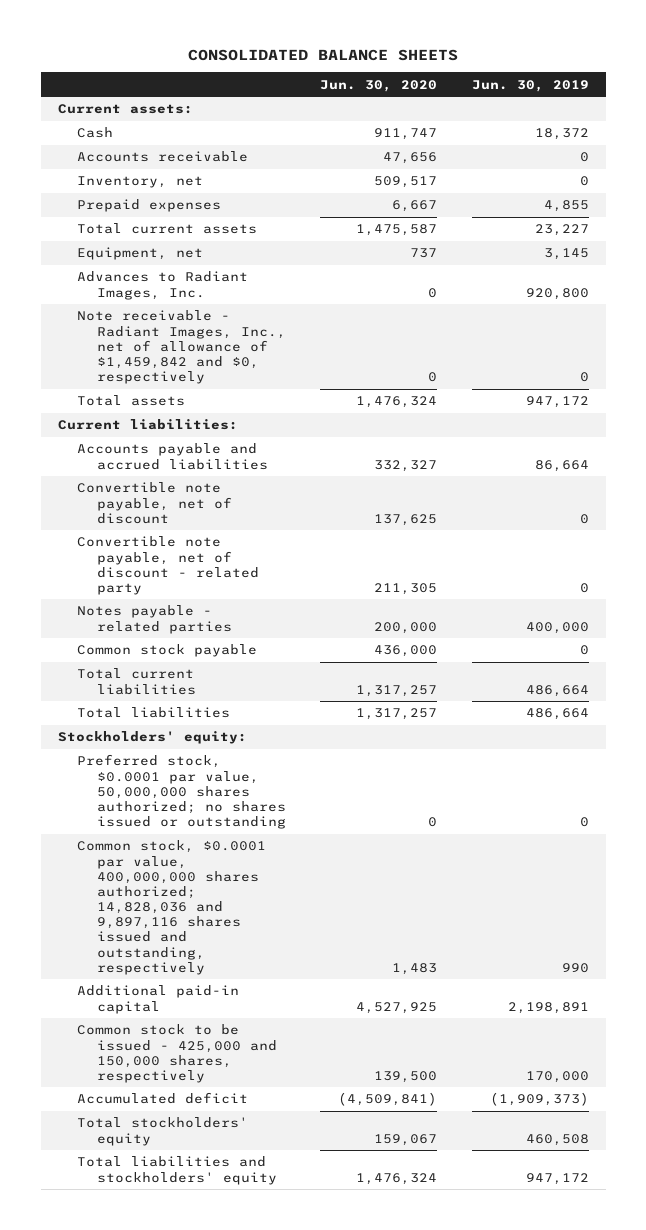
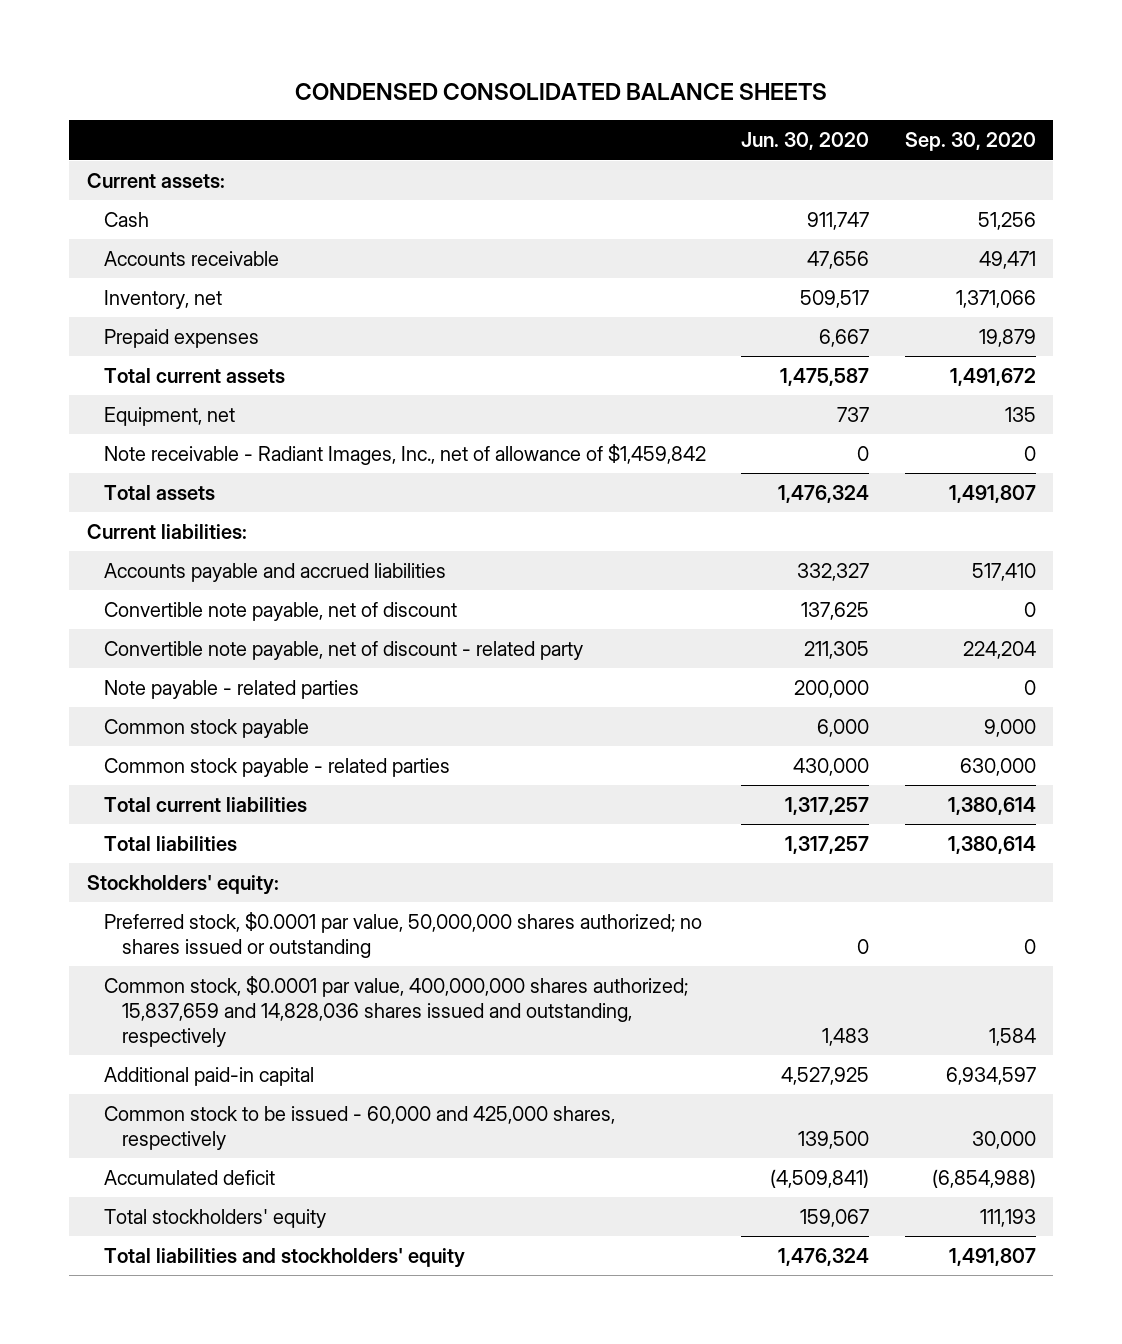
- CONSOLIDATED BALANCE SHEETS
+ CONDENSED CONSOLIDATED BALANCE SHEETS
- | Jun. 30, 2020 | Jun. 30, 2019
+ | Jun. 30, 2020 | Sep. 30, 2020
- Advances to Radiant Images, Inc. | 0 | 920,800
- Note receivable - Radiant Images, Inc., net of allowance of $1,459,842 and $0, respectively | 0 | 0
+ Note receivable - Radiant Images, Inc., net of allowance of $1,459,842 | 0 | 0
- Notes payable - related parties | 200,000 | 400,000
- Common stock payable | 436,000 | 0
+ Note payable - related parties | 200,000 | 0
+ Common stock payable | 6,000 | 9,000
+ Common stock payable - related parties | 430,000 | 630,000
- Common stock, $0.0001 par value, 400,000,000 shares authorized; 14,828,036 and 9,897,116 shares issued and outstanding, respectively | 1,483 | 990
+ Common stock, $0.0001 par value, 400,000,000 shares authorized; 15,837,659 and 14,828,036 shares issued and outstanding, respectively | 1,483 | 1,584
- Common stock to be issued - 425,000 and 150,000 shares, respectively | 139,500 | 170,000
+ Common stock to be issued - 60,000 and 425,000 shares, respectively | 139,500 | 30,000

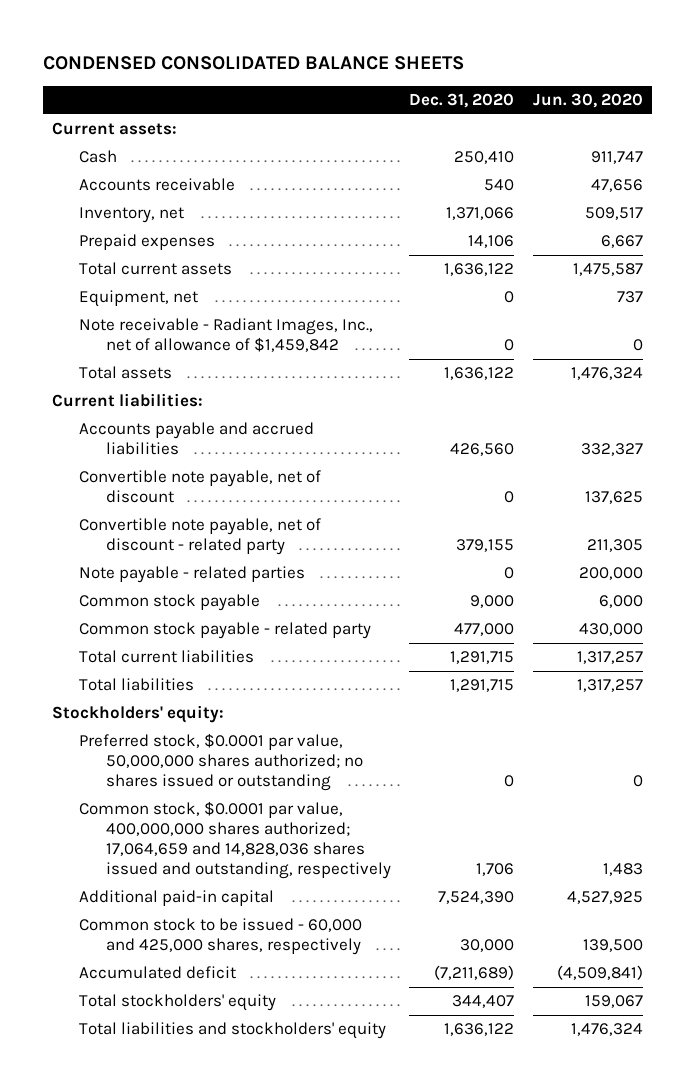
- | Jun. 30, 2020 | Sep. 30, 2020
+ | Dec. 31, 2020 | Jun. 30, 2020
- Common stock payable - related parties | 430,000 | 630,000
+ Common stock payable - related party | 477,000 | 430,000
- Common stock, $0.0001 par value, 400,000,000 shares authorized; 15,837,659 and 14,828,036 shares issued and outstanding, respectively | 1,483 | 1,584
+ Common stock, $0.0001 par value, 400,000,000 shares authorized; 17,064,659 and 14,828,036 shares issued and outstanding, respectively | 1,706 | 1,483

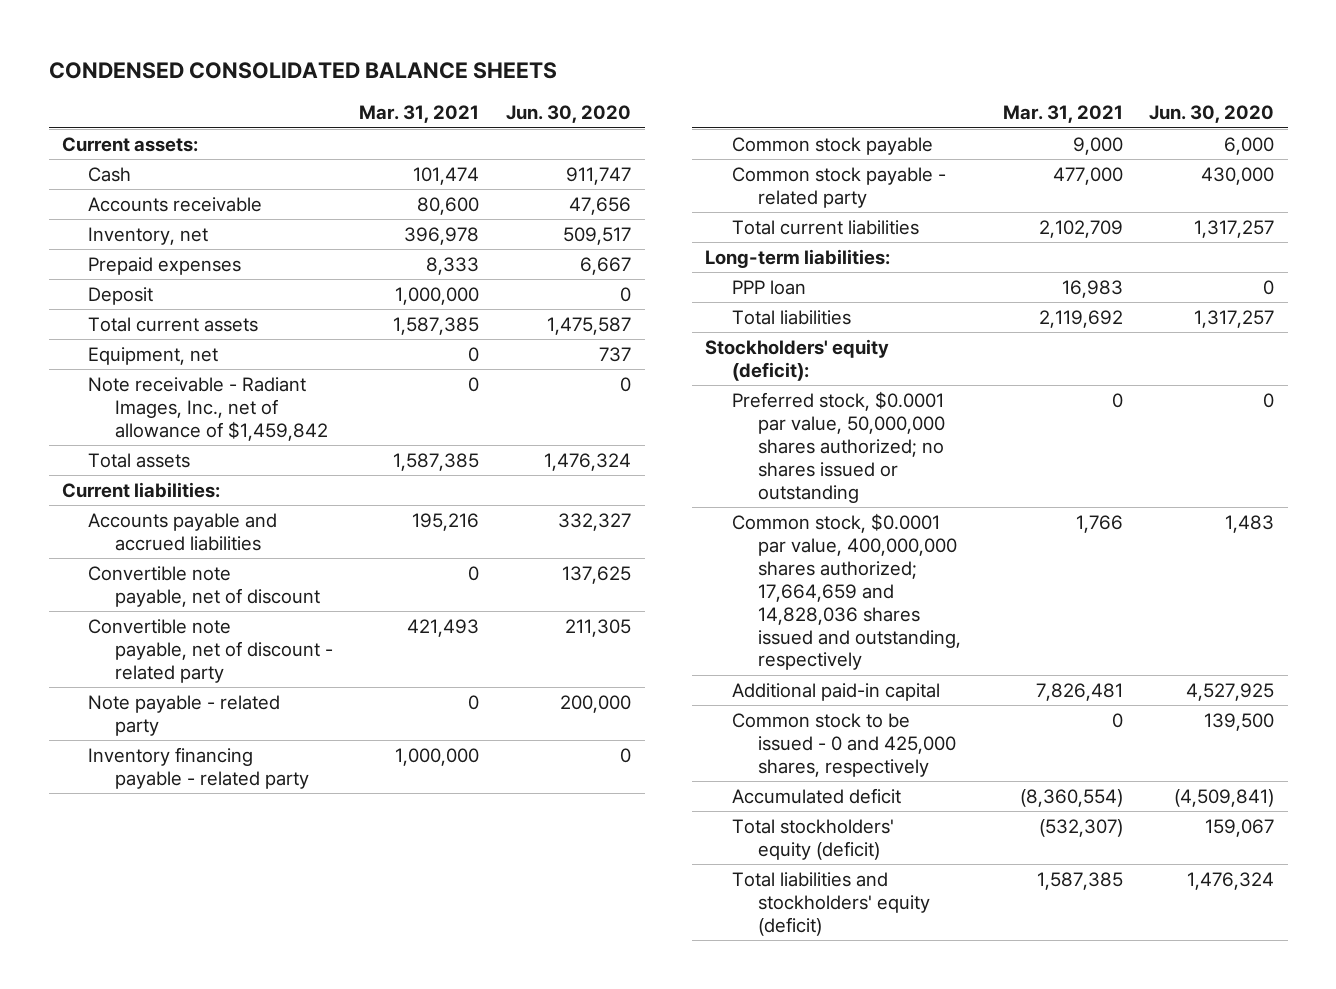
- | Dec. 31, 2020 | Jun. 30, 2020
+ | Mar. 31, 2021 | Jun. 30, 2020
+ Deposit | 1,000,000 | 0
- Note payable - related parties | 0 | 200,000
+ Note payable - related party | 0 | 200,000
+ Inventory financing payable - related party | 1,000,000 | 0
+ Long-term liabilities:
+ PPP loan | 16,983 | 0
- Stockholders' equity:
+ Stockholders' equity (deficit):
- Common stock, $0.0001 par value, 400,000,000 shares authorized; 17,064,659 and 14,828,036 shares issued and outstanding, respectively | 1,706 | 1,483
+ Common stock, $0.0001 par value, 400,000,000 shares authorized; 17,664,659 and 14,828,036 shares issued and outstanding, respectively | 1,766 | 1,483
- Common stock to be issued - 60,000 and 425,000 shares, respectively | 30,000 | 139,500
+ Common stock to be issued - 0 and 425,000 shares, respectively | 0 | 139,500
- Total stockholders' equity | 344,407 | 159,067
- Total liabilities and stockholders' equity | 1,636,122 | 1,476,324
+ Total stockholders' equity (deficit) | (532,307) | 159,067
+ Total liabilities and stockholders' equity (deficit) | 1,587,385 | 1,476,324

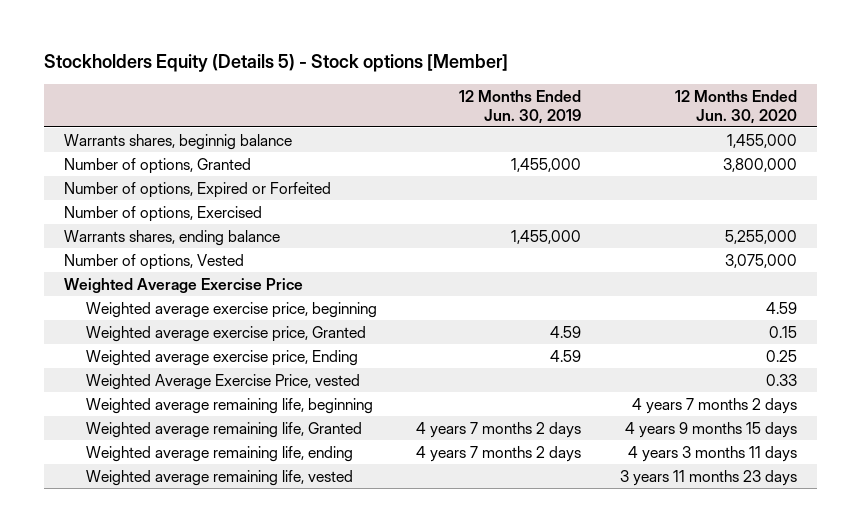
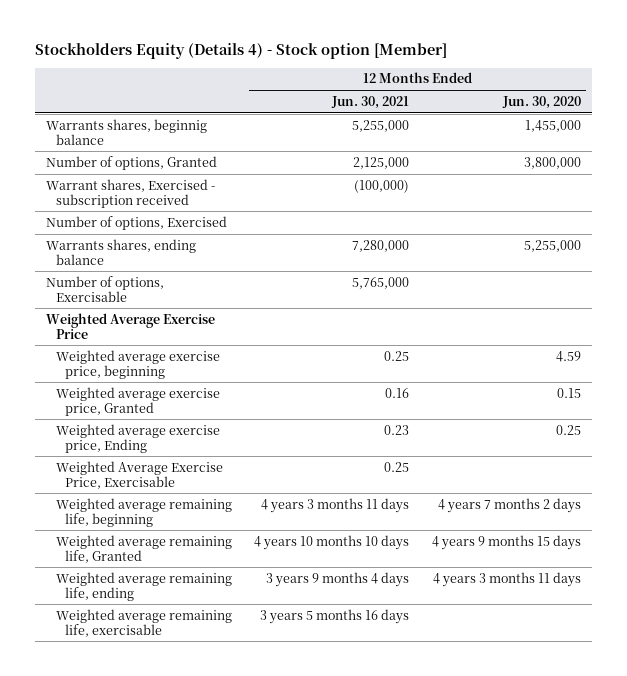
- Stockholders Equity (Details 5) - Stock options [Member]
+ Stockholders Equity (Details 4) - Stock option [Member]
- | 12 Months Ended Jun. 30, 2019 | 12 Months Ended Jun. 30, 2020
+ | 12 Months Ended Jun. 30, 2021 | 12 Months Ended Jun. 30, 2020
- Number of options, Expired or Forfeited
+ Warrant shares, Exercised - subscription received | (100,000) |
- Number of options, Vested | | 3,075,000
+ Number of options, Exercisable | 5,765,000 |
- Weighted Average Exercise Price, vested | | 0.33
+ Weighted Average Exercise Price, Exercisable | 0.25 |
- Weighted average remaining life, vested | | 3 years 11 months 23 days
+ Weighted average remaining life, exercisable | 3 years 5 months 16 days |

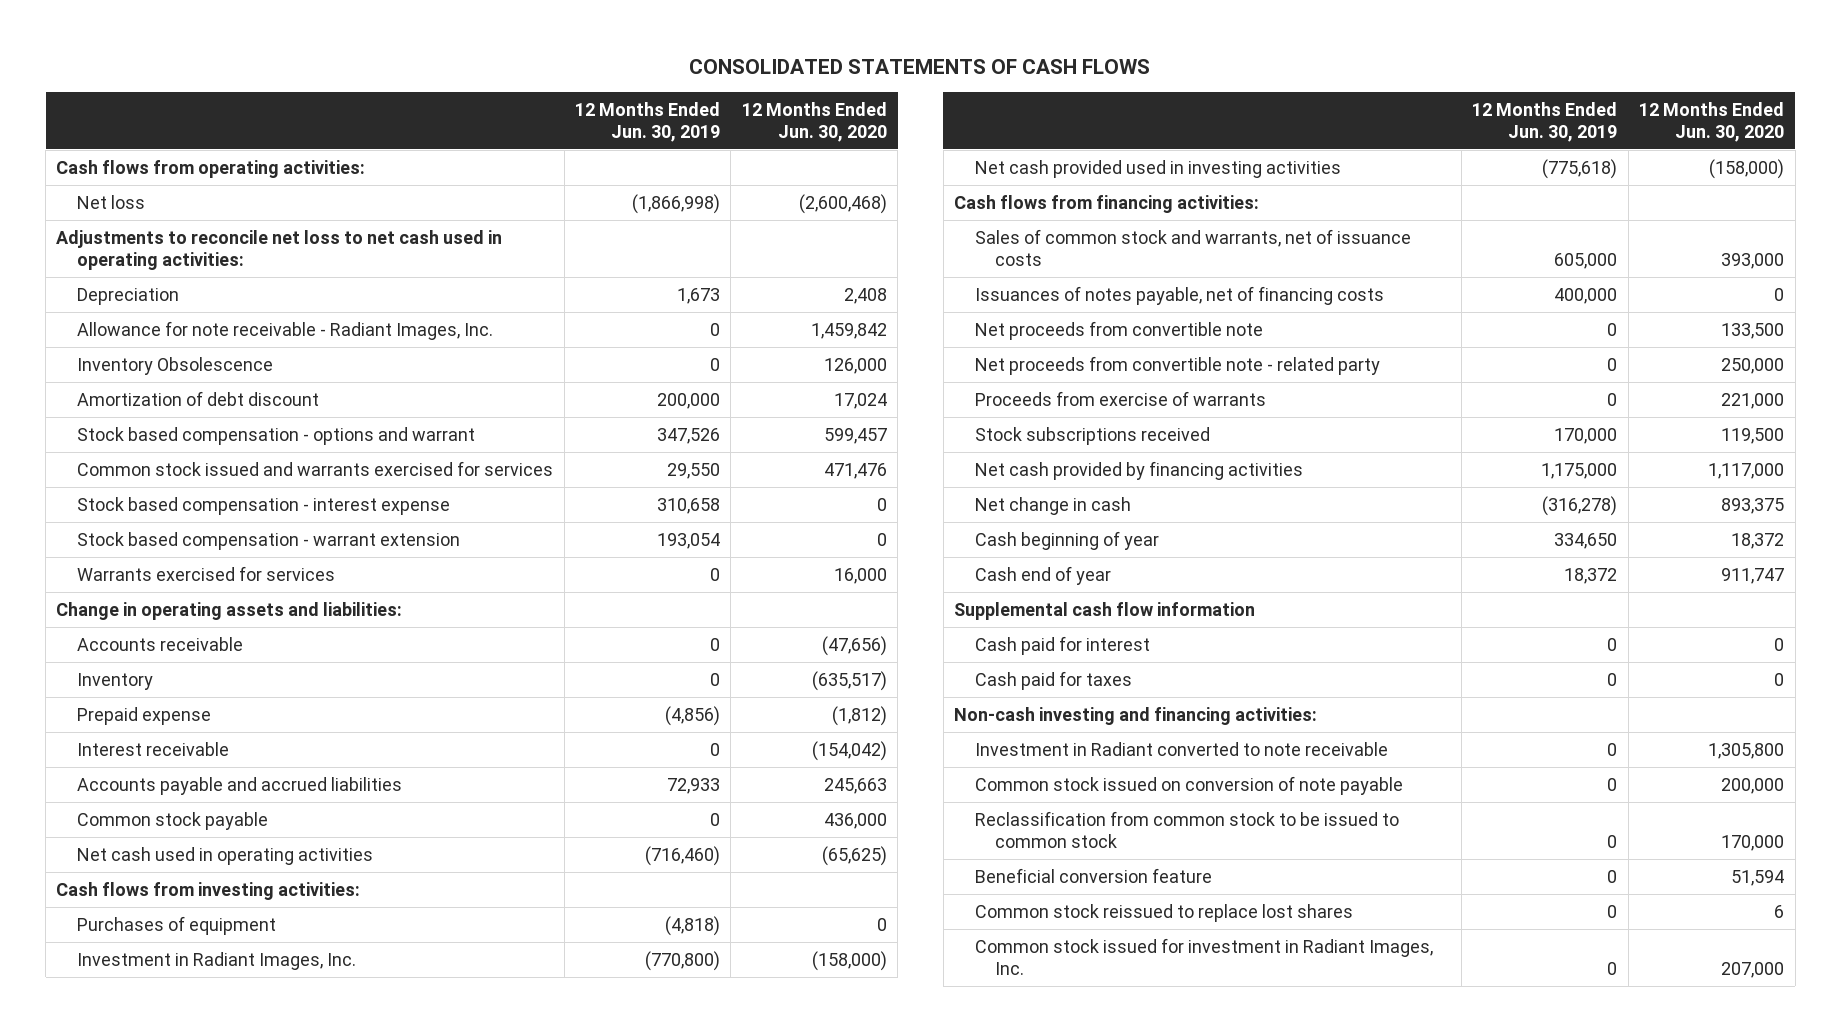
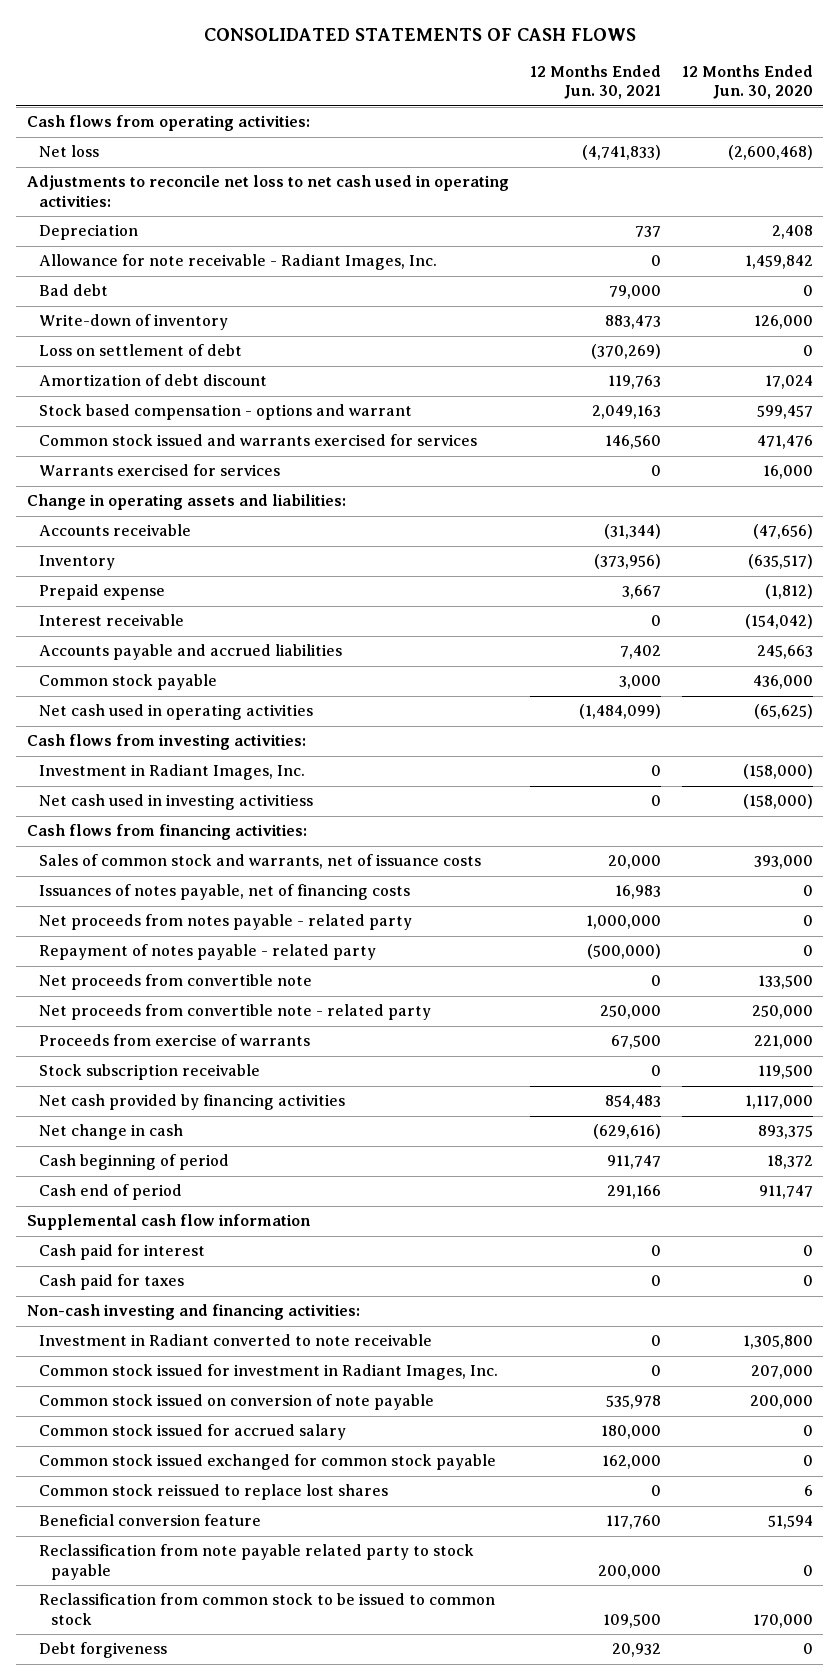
- | 12 Months Ended Jun. 30, 2019 | 12 Months Ended Jun. 30, 2020
+ | 12 Months Ended Jun. 30, 2021 | 12 Months Ended Jun. 30, 2020
- Inventory Obsolescence | 0 | 126,000
+ Bad debt | 79,000 | 0
+ Write-down of inventory | 883,473 | 126,000
+ Loss on settlement of debt | (370,269) | 0
- Stock based compensation - interest expense | 310,658 | 0
- Stock based compensation - warrant extension | 193,054 | 0
- Purchases of equipment | (4,818) | 0
- Net cash provided used in investing activities | (775,618) | (158,000)
+ Net cash used in investing activitiess | 0 | (158,000)
+ Net proceeds from notes payable - related party | 1,000,000 | 0
+ Repayment of notes payable - related party | (500,000) | 0
- Stock subscriptions received | 170,000 | 119,500
+ Stock subscription receivable | 0 | 119,500
- Cash beginning of year | 334,650 | 18,372
- Cash end of year | 18,372 | 911,747
+ Cash beginning of period | 911,747 | 18,372
+ Cash end of period | 291,166 | 911,747
moved up: Common stock issued for investment in Radiant Images, Inc. | 0 | 207,000
+ Common stock issued for accrued salary | 180,000 | 0
+ Common stock issued exchanged for common stock payable | 162,000 | 0
moved down: Beneficial conversion feature | 117,760 | 51,594
+ Reclassification from note payable related party to stock payable | 200,000 | 0
moved down: Reclassification from common stock to be issued to common stock | 109,500 | 170,000
+ Debt forgiveness | 20,932 | 0

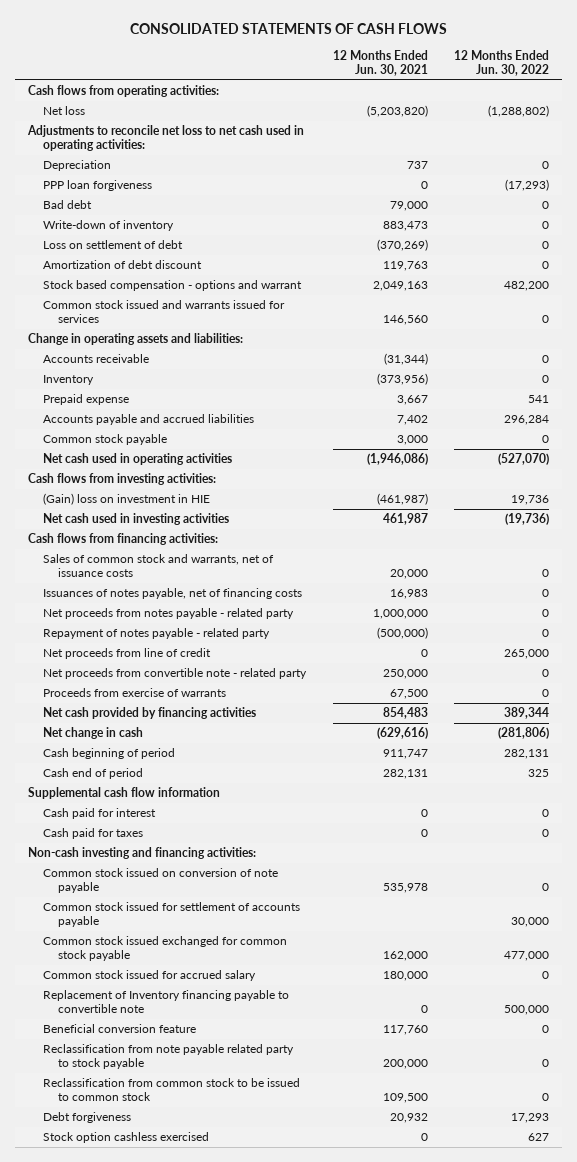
- | 12 Months Ended Jun. 30, 2021 | 12 Months Ended Jun. 30, 2020
+ | 12 Months Ended Jun. 30, 2021 | 12 Months Ended Jun. 30, 2022
- Net loss | (4,741,833) | (2,600,468)
+ Net loss | (5,203,820) | (1,288,802)
- Allowance for note receivable - Radiant Images, Inc. | 0 | 1,459,842
+ PPP loan forgiveness | 0 | (17,293)
- Common stock issued and warrants exercised for services | 146,560 | 471,476
- Warrants exercised for services | 0 | 16,000
+ Common stock issued and warrants issued for services | 146,560 | 0
- Interest receivable | 0 | (154,042)
- Net cash used in operating activities | (1,484,099) | (65,625)
+ Net cash used in operating activities | (1,946,086) | (527,070)
- Investment in Radiant Images, Inc. | 0 | (158,000)
- Net cash used in investing activitiess | 0 | (158,000)
+ (Gain) loss on investment in HIE | (461,987) | 19,736
+ Net cash used in investing activities | 461,987 | (19,736)
- Net proceeds from convertible note | 0 | 133,500
+ Net proceeds from line of credit | 0 | 265,000
- Stock subscription receivable | 0 | 119,500
- Cash end of period | 291,166 | 911,747
+ Cash end of period | 282,131 | 325
- Investment in Radiant converted to note receivable | 0 | 1,305,800
- Common stock issued for investment in Radiant Images, Inc. | 0 | 207,000
+ Common stock issued for settlement of accounts payable | | 30,000
- Common stock reissued to replace lost shares | 0 | 6
moved down: Common stock issued for accrued salary | 180,000 | 0
+ Replacement of Inventory financing payable to convertible note | 0 | 500,000
+ Stock option cashless exercised | 0 | 627

